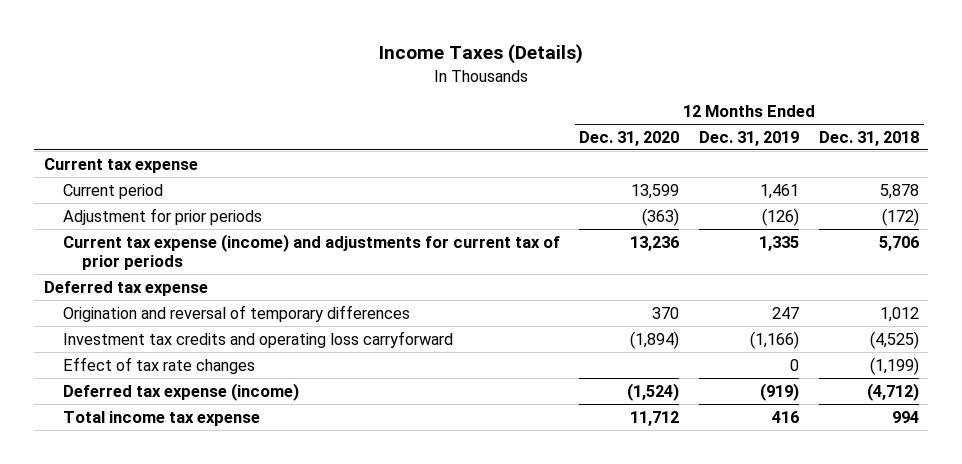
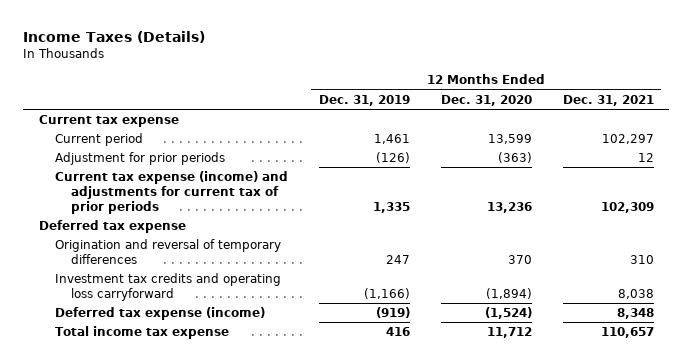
- | 12 Months Ended Dec. 31, 2020 | 12 Months Ended Dec. 31, 2019 | 12 Months Ended Dec. 31, 2018
+ | 12 Months Ended Dec. 31, 2019 | 12 Months Ended Dec. 31, 2020 | 12 Months Ended Dec. 31, 2021
- Effect of tax rate changes | | 0 | (1,199)

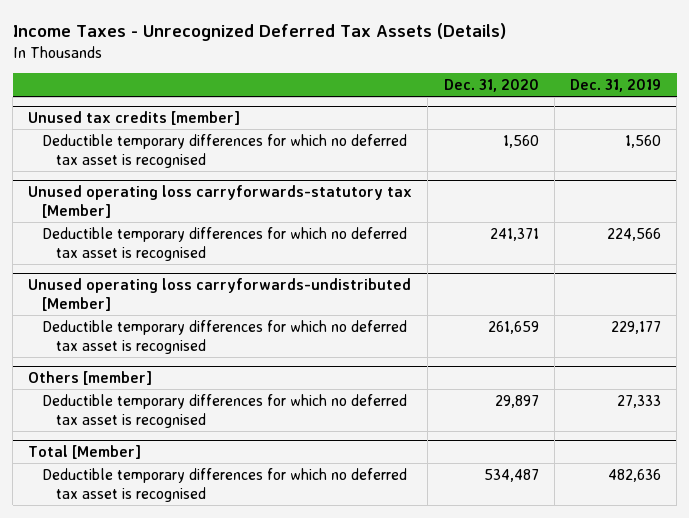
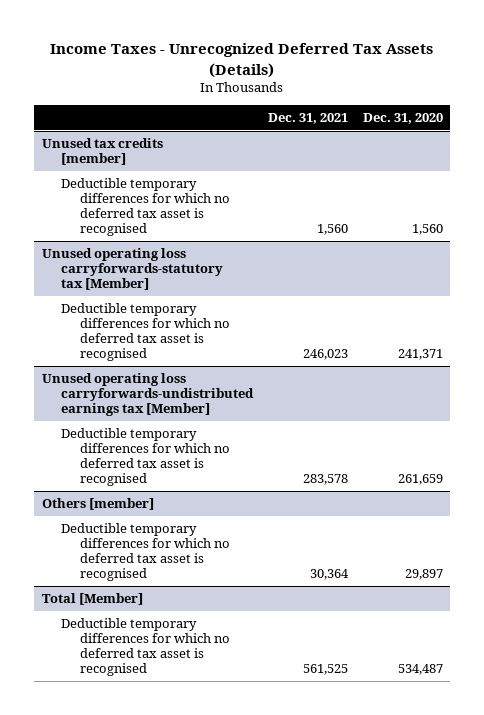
- | Dec. 31, 2020 | Dec. 31, 2019
+ | Dec. 31, 2021 | Dec. 31, 2020
- Unused operating loss carryforwards-undistributed [Member]
+ Unused operating loss carryforwards-undistributed earnings tax [Member]

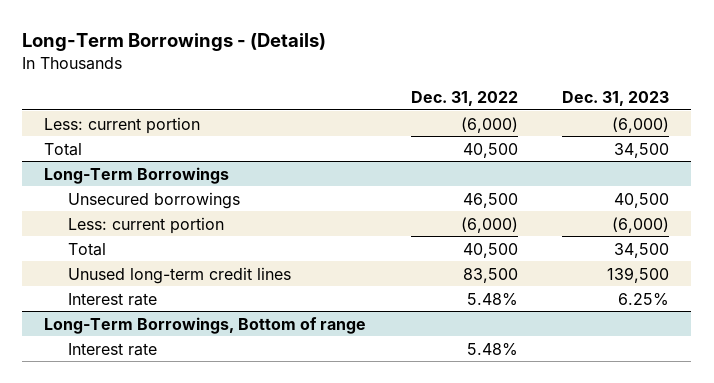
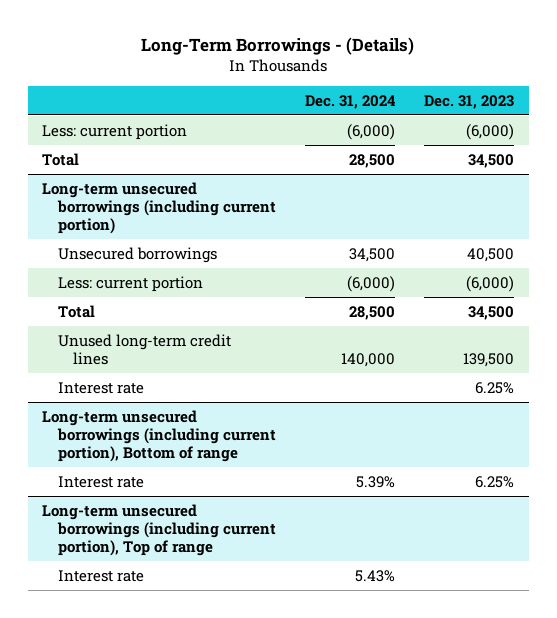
- | Dec. 31, 2022 | Dec. 31, 2023
+ | Dec. 31, 2024 | Dec. 31, 2023
- Long-Term Borrowings
+ Long-term unsecured borrowings (including current portion)
- Long-Term Borrowings, Bottom of range
+ Long-term unsecured borrowings (including current portion), Bottom of range
+ Interest rate | 5.39% | 6.25%
+ Long-term unsecured borrowings (including current portion), Top of range

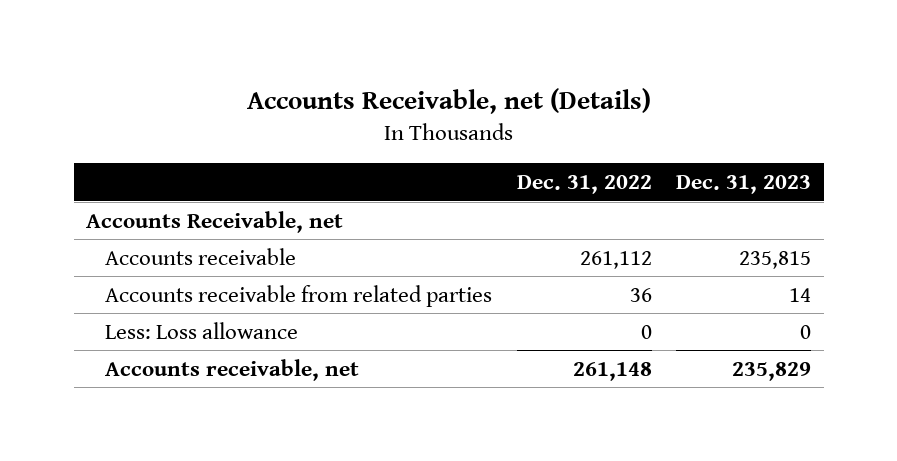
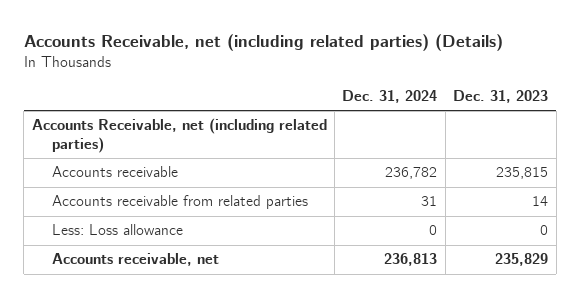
- Accounts Receivable, net (Details)
+ Accounts Receivable, net (including related parties) (Details)
- | Dec. 31, 2022 | Dec. 31, 2023
+ | Dec. 31, 2024 | Dec. 31, 2023
- Accounts Receivable, net
+ Accounts Receivable, net (including related parties)

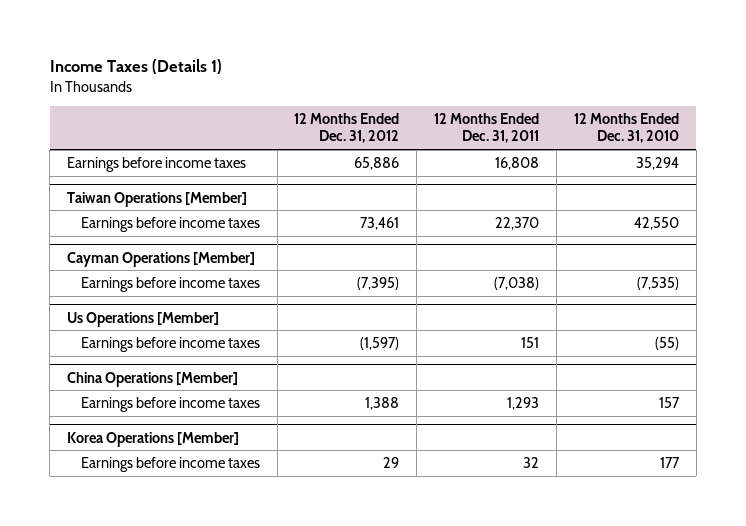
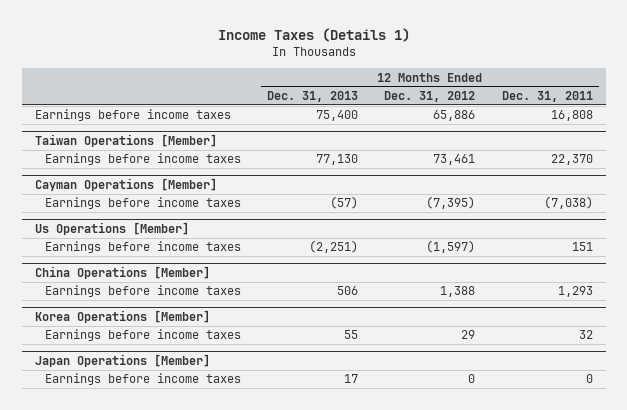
- | 12 Months Ended Dec. 31, 2012 | 12 Months Ended Dec. 31, 2011 | 12 Months Ended Dec. 31, 2010
+ | 12 Months Ended Dec. 31, 2013 | 12 Months Ended Dec. 31, 2012 | 12 Months Ended Dec. 31, 2011
+ Japan Operations [Member]
+ Earnings before income taxes | 17 | 0 | 0

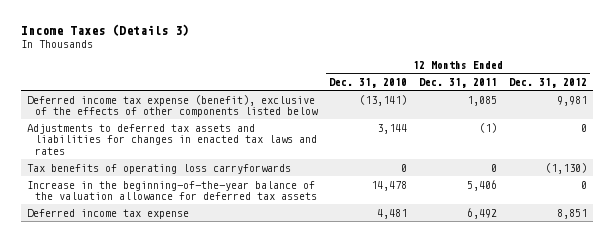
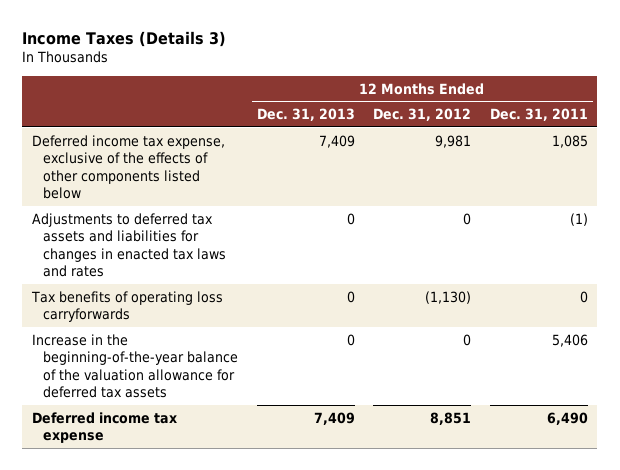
- | 12 Months Ended Dec. 31, 2010 | 12 Months Ended Dec. 31, 2011 | 12 Months Ended Dec. 31, 2012
+ | 12 Months Ended Dec. 31, 2013 | 12 Months Ended Dec. 31, 2012 | 12 Months Ended Dec. 31, 2011
- Deferred income tax expense (benefit), exclusive of the effects of other components listed below | (13,141) | 1,085 | 9,981
+ Deferred income tax expense, exclusive of the effects of other components listed below | 7,409 | 9,981 | 1,085
- Deferred income tax expense | 4,481 | 6,492 | 8,851
+ Deferred income tax expense | 7,409 | 8,851 | 6,490

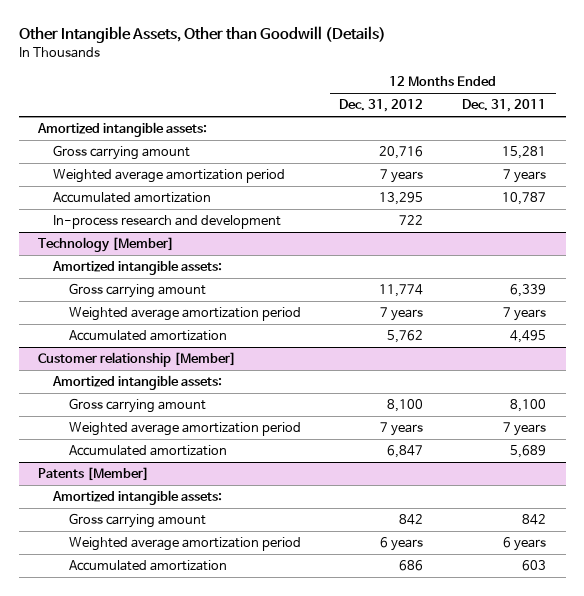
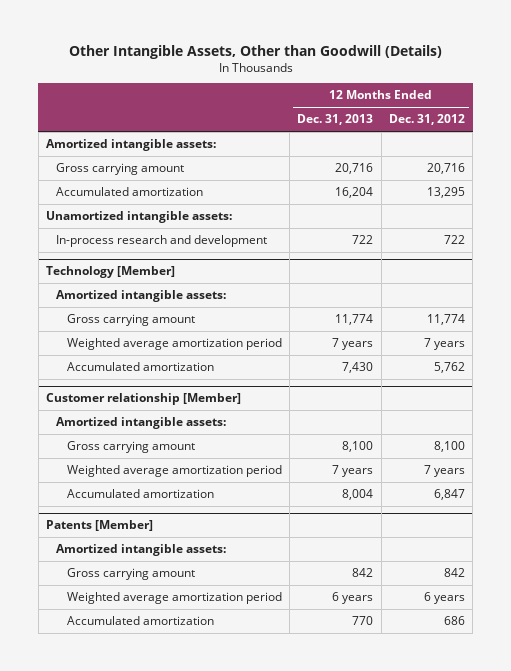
- | 12 Months Ended Dec. 31, 2012 | 12 Months Ended Dec. 31, 2011
+ | 12 Months Ended Dec. 31, 2013 | 12 Months Ended Dec. 31, 2012
- Weighted average amortization period | 7 years | 7 years
+ Unamortized intangible assets:

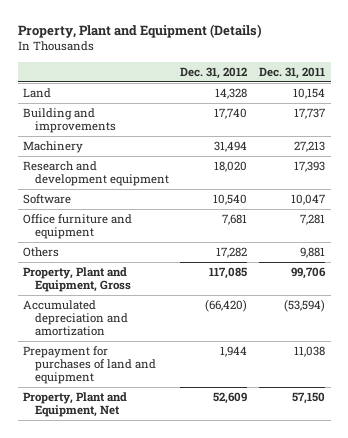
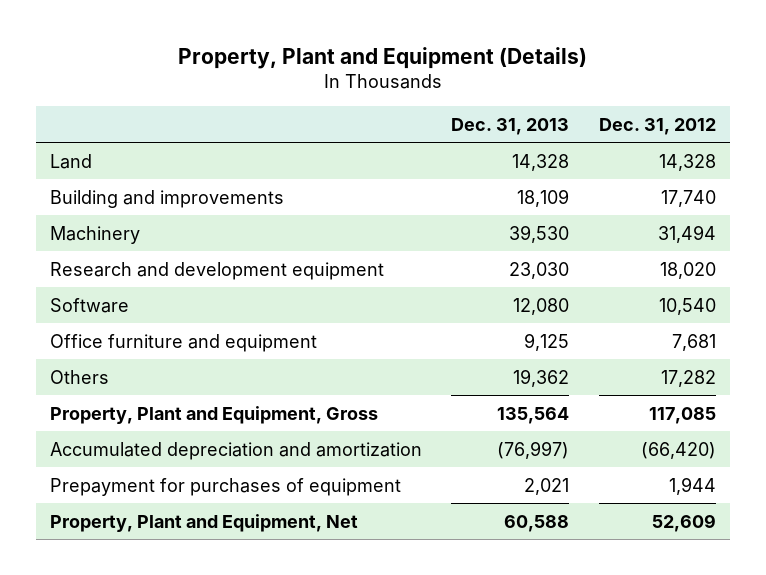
- | Dec. 31, 2012 | Dec. 31, 2011
+ | Dec. 31, 2013 | Dec. 31, 2012
- Prepayment for purchases of land and equipment | 1,944 | 11,038
+ Prepayment for purchases of equipment | 2,021 | 1,944

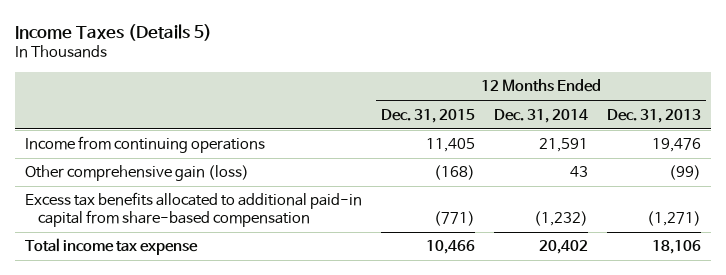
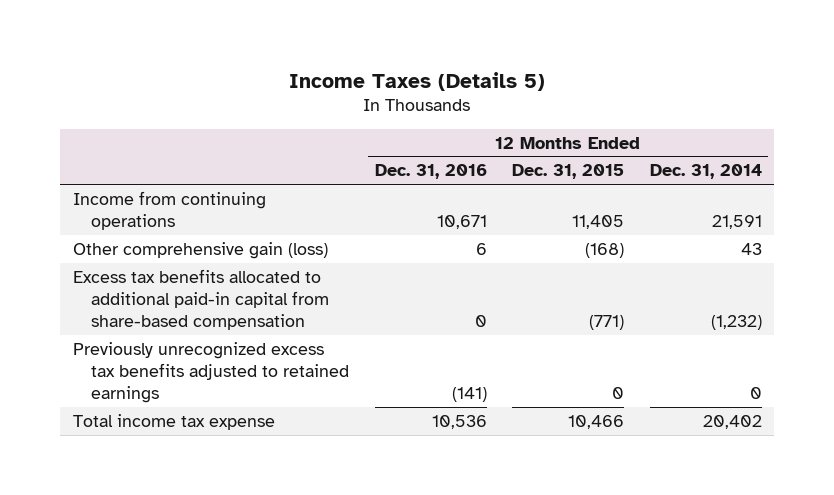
- | 12 Months Ended Dec. 31, 2015 | 12 Months Ended Dec. 31, 2014 | 12 Months Ended Dec. 31, 2013
+ | 12 Months Ended Dec. 31, 2016 | 12 Months Ended Dec. 31, 2015 | 12 Months Ended Dec. 31, 2014
+ Previously unrecognized excess tax benefits adjusted to retained earnings | (141) | 0 | 0

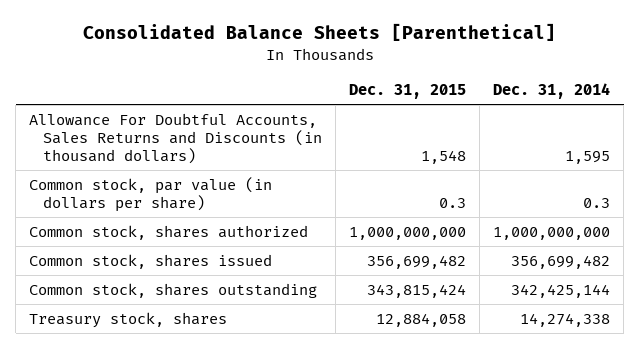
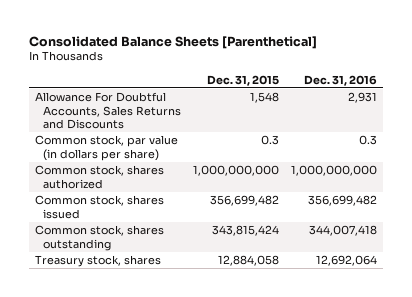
- | Dec. 31, 2015 | Dec. 31, 2014
+ | Dec. 31, 2015 | Dec. 31, 2016
- Allowance For Doubtful Accounts, Sales Returns and Discounts (in thousand dollars) | 1,548 | 1,595
+ Allowance For Doubtful Accounts, Sales Returns and Discounts | 1,548 | 2,931

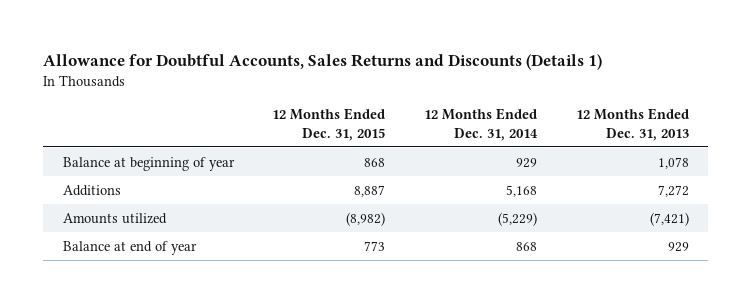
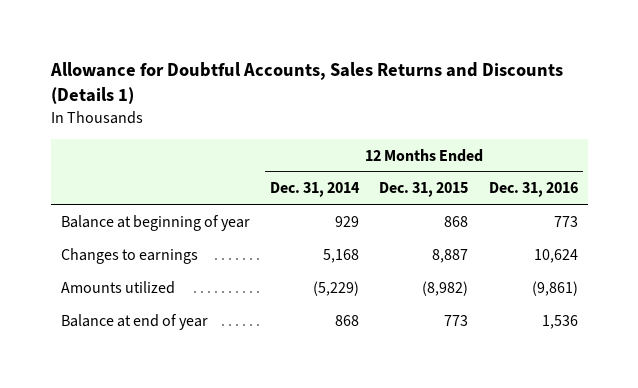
- | 12 Months Ended Dec. 31, 2015 | 12 Months Ended Dec. 31, 2014 | 12 Months Ended Dec. 31, 2013
+ | 12 Months Ended Dec. 31, 2014 | 12 Months Ended Dec. 31, 2015 | 12 Months Ended Dec. 31, 2016
- Additions | 8,887 | 5,168 | 7,272
+ Changes to earnings | 5,168 | 8,887 | 10,624

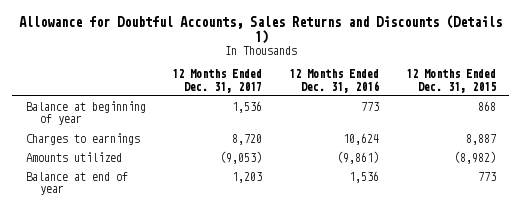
- | 12 Months Ended Dec. 31, 2014 | 12 Months Ended Dec. 31, 2015 | 12 Months Ended Dec. 31, 2016
+ | 12 Months Ended Dec. 31, 2017 | 12 Months Ended Dec. 31, 2016 | 12 Months Ended Dec. 31, 2015
- Changes to earnings | 5,168 | 8,887 | 10,624
+ Charges to earnings | 8,720 | 10,624 | 8,887

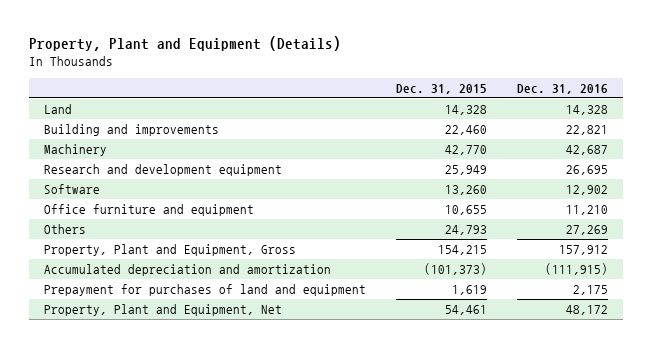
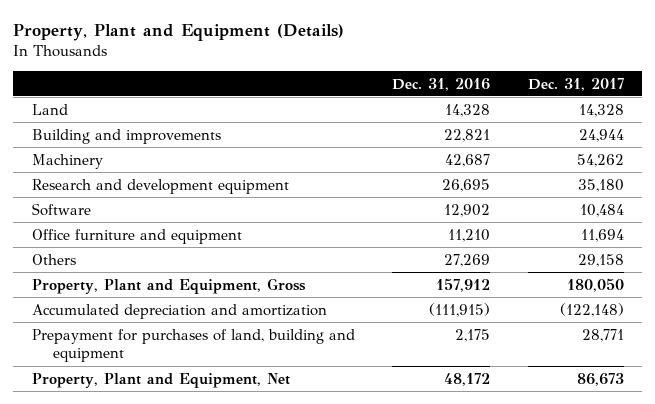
- | Dec. 31, 2015 | Dec. 31, 2016
+ | Dec. 31, 2016 | Dec. 31, 2017
- Prepayment for purchases of land and equipment | 1,619 | 2,175
+ Prepayment for purchases of land, building and equipment | 2,175 | 28,771

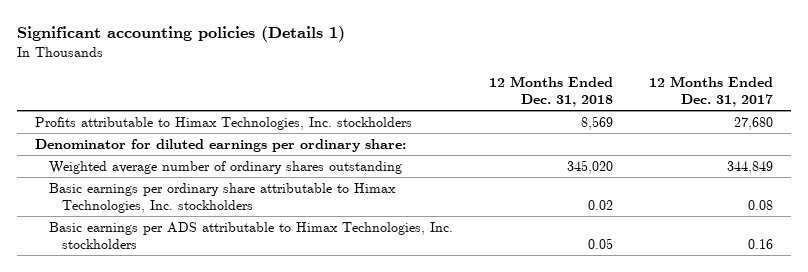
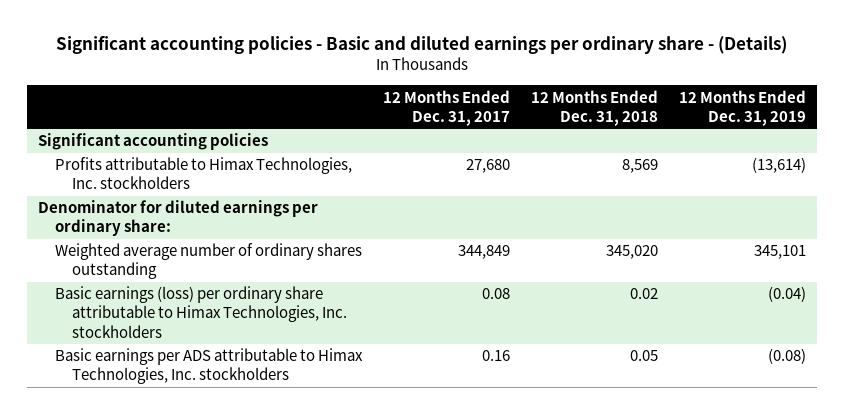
- Significant accounting policies (Details 1)
+ Significant accounting policies - Basic and diluted earnings per ordinary share - (Details)
- | 12 Months Ended Dec. 31, 2018 | 12 Months Ended Dec. 31, 2017
+ | 12 Months Ended Dec. 31, 2017 | 12 Months Ended Dec. 31, 2018 | 12 Months Ended Dec. 31, 2019
+ Significant accounting policies
- Basic earnings per ordinary share attributable to Himax Technologies, Inc. stockholders | 0.02 | 0.08
+ Basic earnings (loss) per ordinary share attributable to Himax Technologies, Inc. stockholders | 0.08 | 0.02 | (0.04)

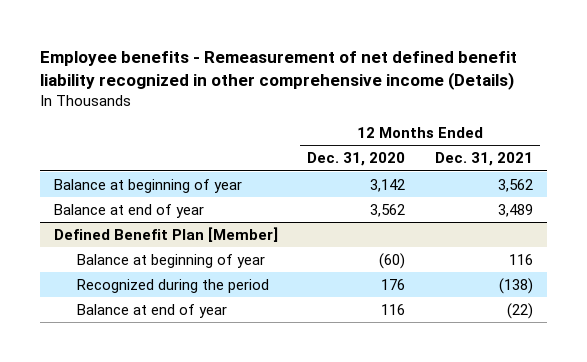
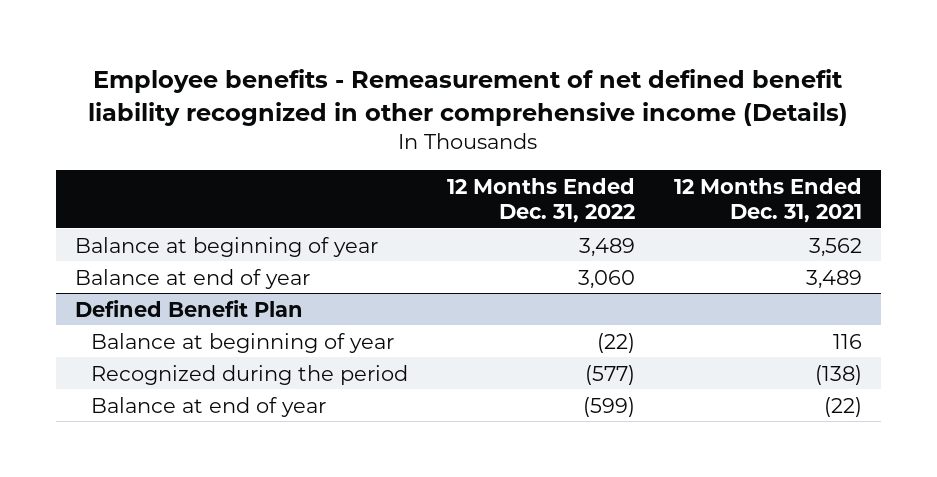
- | 12 Months Ended Dec. 31, 2020 | 12 Months Ended Dec. 31, 2021
+ | 12 Months Ended Dec. 31, 2022 | 12 Months Ended Dec. 31, 2021
- Defined Benefit Plan [Member]
+ Defined Benefit Plan

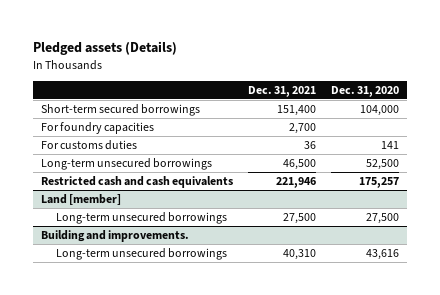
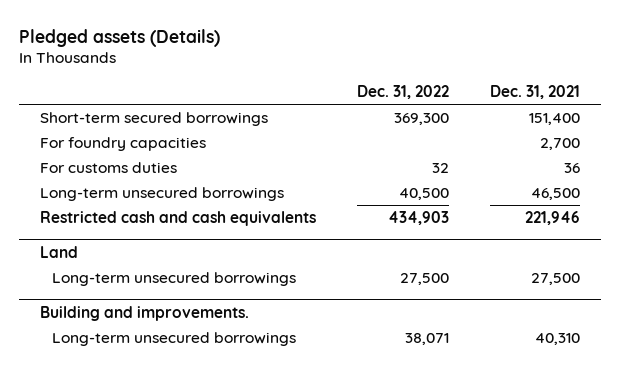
- | Dec. 31, 2021 | Dec. 31, 2020
+ | Dec. 31, 2022 | Dec. 31, 2021
- Land [member]
+ Land

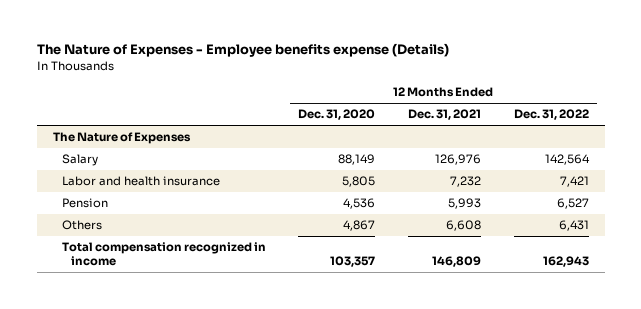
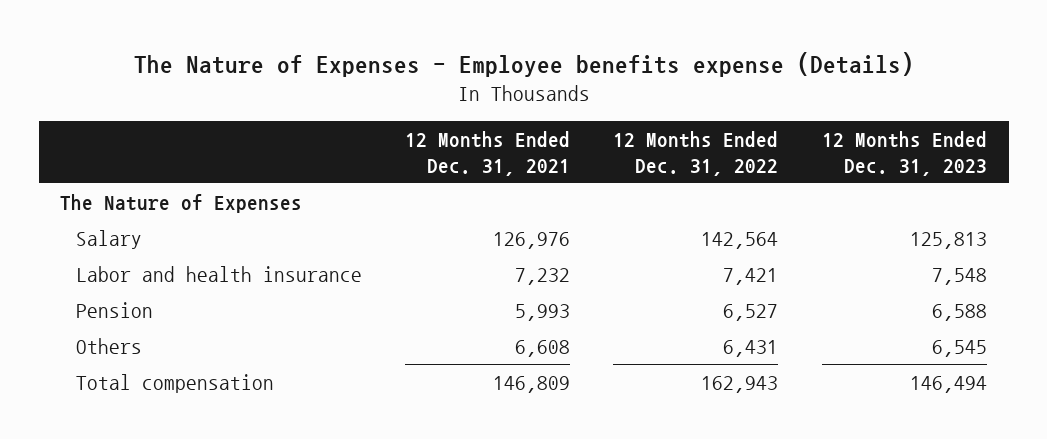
- | 12 Months Ended Dec. 31, 2020 | 12 Months Ended Dec. 31, 2021 | 12 Months Ended Dec. 31, 2022
+ | 12 Months Ended Dec. 31, 2021 | 12 Months Ended Dec. 31, 2022 | 12 Months Ended Dec. 31, 2023
- Total compensation recognized in income | 103,357 | 146,809 | 162,943
+ Total compensation | 146,809 | 162,943 | 146,494

